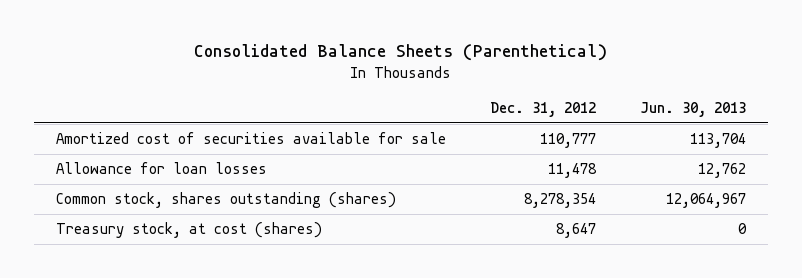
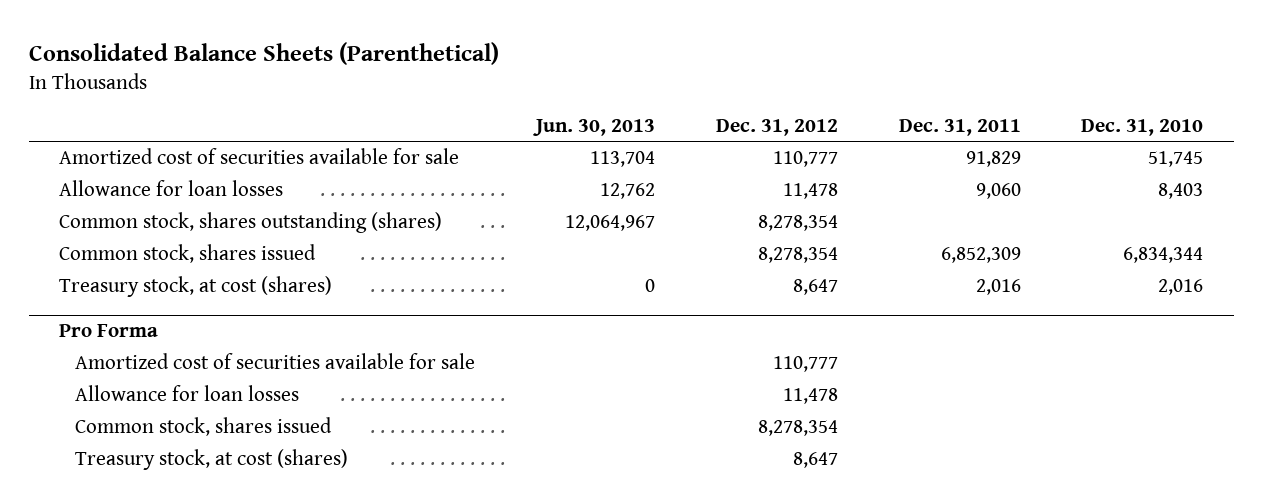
- | Dec. 31, 2012 | Jun. 30, 2013
+ | Jun. 30, 2013 | Dec. 31, 2012 | Dec. 31, 2011 | Dec. 31, 2010
+ Common stock, shares issued | | 8,278,354 | 6,852,309 | 6,834,344
+ Pro Forma
+ Amortized cost of securities available for sale | | 110,777 | |
+ Allowance for loan losses | | 11,478 | |
+ Common stock, shares issued | | 8,278,354 | |
+ Treasury stock, at cost (shares) | | 8,647 | |

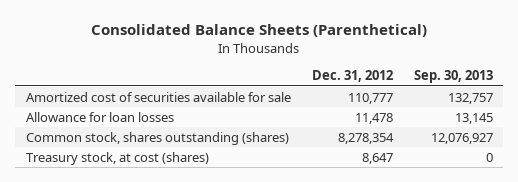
- | Jun. 30, 2013 | Dec. 31, 2012 | Dec. 31, 2011 | Dec. 31, 2010
+ | Dec. 31, 2012 | Sep. 30, 2013
- Common stock, shares issued | | 8,278,354 | 6,852,309 | 6,834,344
- Pro Forma
- Amortized cost of securities available for sale | | 110,777 | |
- Allowance for loan losses | | 11,478 | |
- Common stock, shares issued | | 8,278,354 | |
- Treasury stock, at cost (shares) | | 8,647 | |

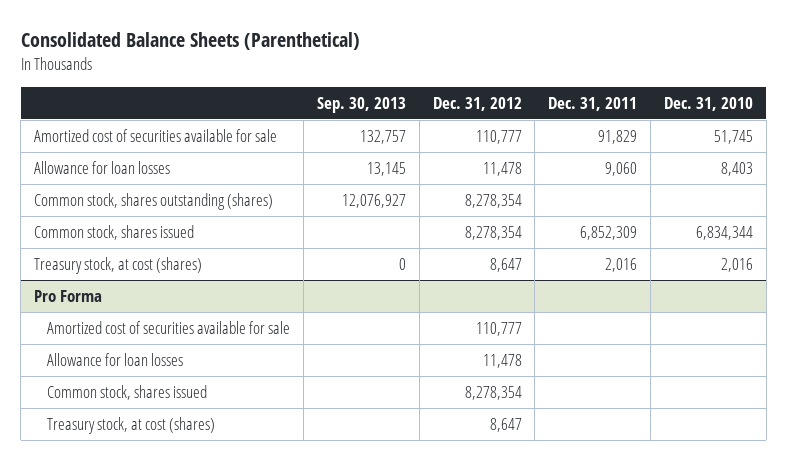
- | Dec. 31, 2012 | Sep. 30, 2013
+ | Sep. 30, 2013 | Dec. 31, 2012 | Dec. 31, 2011 | Dec. 31, 2010
+ Common stock, shares issued | | 8,278,354 | 6,852,309 | 6,834,344
+ Pro Forma
+ Amortized cost of securities available for sale | | 110,777 | |
+ Allowance for loan losses | | 11,478 | |
+ Common stock, shares issued | | 8,278,354 | |
+ Treasury stock, at cost (shares) | | 8,647 | |

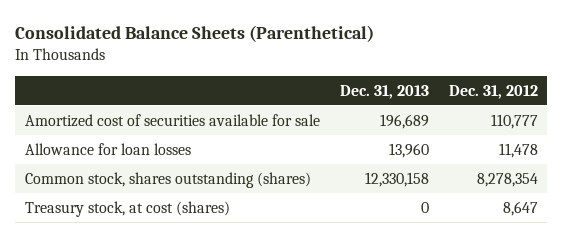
- | Sep. 30, 2013 | Dec. 31, 2012 | Dec. 31, 2011 | Dec. 31, 2010
+ | Dec. 31, 2013 | Dec. 31, 2012
- Common stock, shares issued | | 8,278,354 | 6,852,309 | 6,834,344
- Pro Forma
- Amortized cost of securities available for sale | | 110,777 | |
- Allowance for loan losses | | 11,478 | |
- Common stock, shares issued | | 8,278,354 | |
- Treasury stock, at cost (shares) | | 8,647 | |

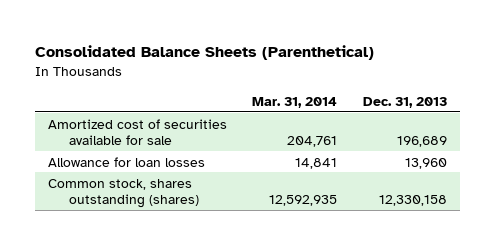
- | Dec. 31, 2013 | Dec. 31, 2012
+ | Mar. 31, 2014 | Dec. 31, 2013
- Treasury stock, at cost (shares) | 0 | 8,647

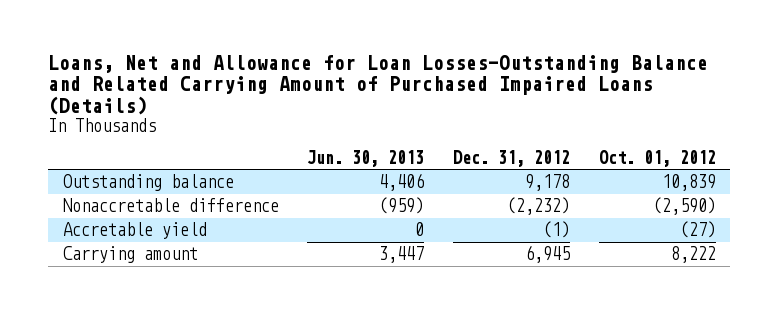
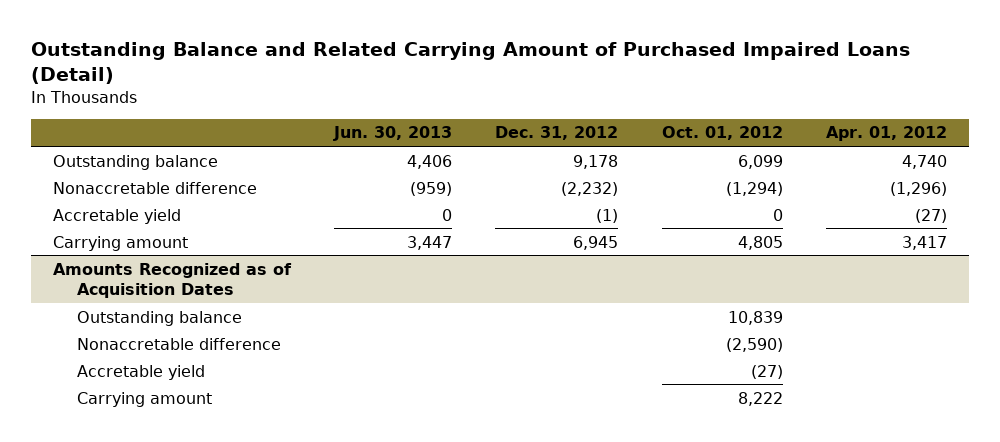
- Loans, Net and Allowance for Loan Losses-Outstanding Balance and Related Carrying Amount of Purchased Impaired Loans (Details)
+ Outstanding Balance and Related Carrying Amount of Purchased Impaired Loans (Detail)
- | Jun. 30, 2013 | Dec. 31, 2012 | Oct. 01, 2012
+ | Jun. 30, 2013 | Dec. 31, 2012 | Oct. 01, 2012 | Apr. 01, 2012
- Outstanding balance | 4,406 | 9,178 | 10,839
- Nonaccretable difference | (959) | (2,232) | (2,590)
- Accretable yield | 0 | (1) | (27)
- Carrying amount | 3,447 | 6,945 | 8,222
+ Outstanding balance | 4,406 | 9,178 | 6,099 | 4,740
+ Nonaccretable difference | (959) | (2,232) | (1,294) | (1,296)
+ Accretable yield | 0 | (1) | 0 | (27)
+ Carrying amount | 3,447 | 6,945 | 4,805 | 3,417
+ Amounts Recognized as of Acquisition Dates
+ Outstanding balance | | | 10,839 |
+ Nonaccretable difference | | | (2,590) |
+ Accretable yield | | | (27) |
+ Carrying amount | | | 8,222 |

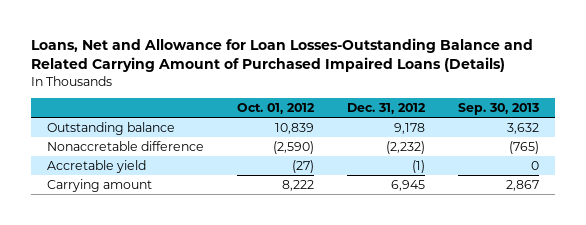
- Outstanding Balance and Related Carrying Amount of Purchased Impaired Loans (Detail)
+ Loans, Net and Allowance for Loan Losses-Outstanding Balance and Related Carrying Amount of Purchased Impaired Loans (Details)
- | Jun. 30, 2013 | Dec. 31, 2012 | Oct. 01, 2012 | Apr. 01, 2012
+ | Oct. 01, 2012 | Dec. 31, 2012 | Sep. 30, 2013
- Outstanding balance | 4,406 | 9,178 | 6,099 | 4,740
- Nonaccretable difference | (959) | (2,232) | (1,294) | (1,296)
- Accretable yield | 0 | (1) | 0 | (27)
- Carrying amount | 3,447 | 6,945 | 4,805 | 3,417
- Amounts Recognized as of Acquisition Dates
- Outstanding balance | | | 10,839 |
- Nonaccretable difference | | | (2,590) |
- Accretable yield | | | (27) |
- Carrying amount | | | 8,222 |
+ Outstanding balance | 10,839 | 9,178 | 3,632
+ Nonaccretable difference | (2,590) | (2,232) | (765)
+ Accretable yield | (27) | (1) | 0
+ Carrying amount | 8,222 | 6,945 | 2,867

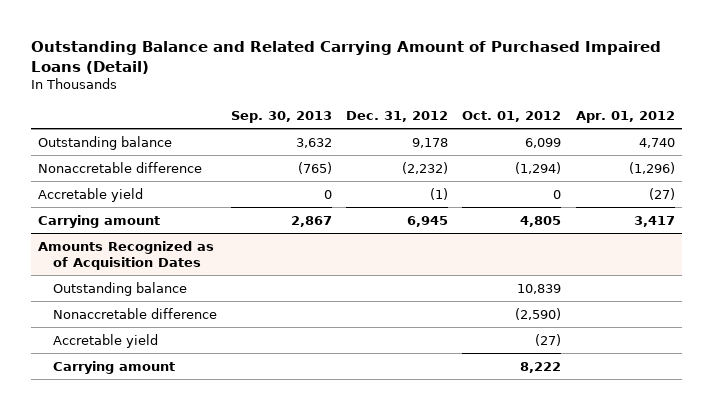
- Loans, Net and Allowance for Loan Losses-Outstanding Balance and Related Carrying Amount of Purchased Impaired Loans (Details)
+ Outstanding Balance and Related Carrying Amount of Purchased Impaired Loans (Detail)
- | Oct. 01, 2012 | Dec. 31, 2012 | Sep. 30, 2013
+ | Sep. 30, 2013 | Dec. 31, 2012 | Oct. 01, 2012 | Apr. 01, 2012
- Outstanding balance | 10,839 | 9,178 | 3,632
- Nonaccretable difference | (2,590) | (2,232) | (765)
- Accretable yield | (27) | (1) | 0
- Carrying amount | 8,222 | 6,945 | 2,867
+ Outstanding balance | 3,632 | 9,178 | 6,099 | 4,740
+ Nonaccretable difference | (765) | (2,232) | (1,294) | (1,296)
+ Accretable yield | 0 | (1) | 0 | (27)
+ Carrying amount | 2,867 | 6,945 | 4,805 | 3,417
+ Amounts Recognized as of Acquisition Dates
+ Outstanding balance | | | 10,839 |
+ Nonaccretable difference | | | (2,590) |
+ Accretable yield | | | (27) |
+ Carrying amount | | | 8,222 |

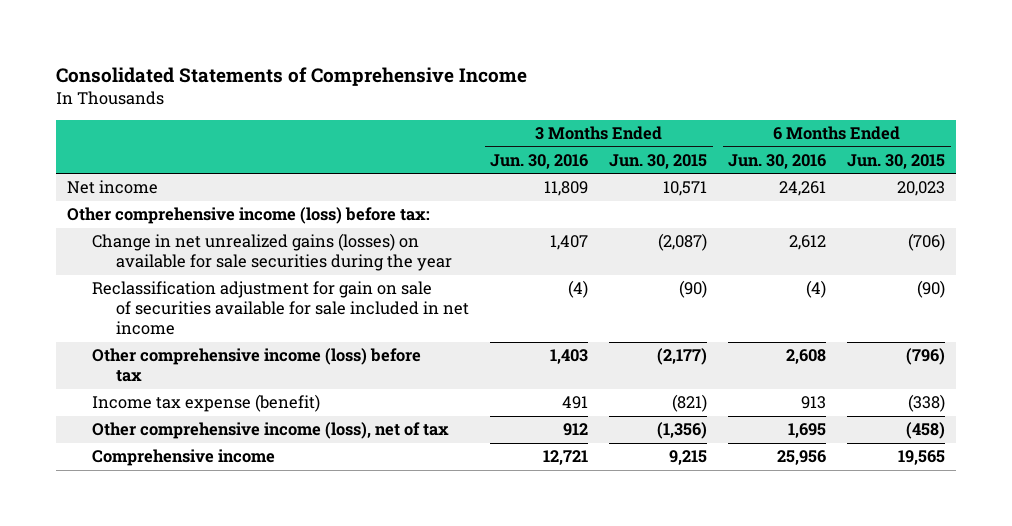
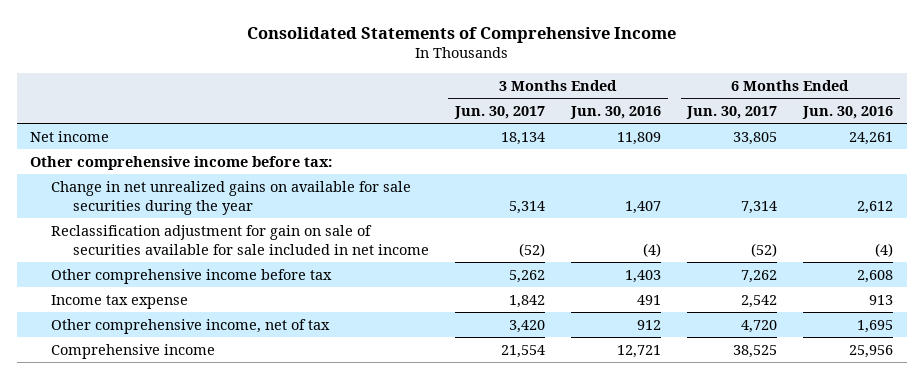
- | 3 Months Ended Jun. 30, 2016 | 3 Months Ended Jun. 30, 2015 | 6 Months Ended Jun. 30, 2016 | 6 Months Ended Jun. 30, 2015
+ | 3 Months Ended Jun. 30, 2017 | 3 Months Ended Jun. 30, 2016 | 6 Months Ended Jun. 30, 2017 | 6 Months Ended Jun. 30, 2016
- Other comprehensive income (loss) before tax:
- Change in net unrealized gains (losses) on available for sale securities during the year | 1,407 | (2,087) | 2,612 | (706)
+ Other comprehensive income before tax:
+ Change in net unrealized gains on available for sale securities during the year | 5,314 | 1,407 | 7,314 | 2,612
- Other comprehensive income (loss) before tax | 1,403 | (2,177) | 2,608 | (796)
- Income tax expense (benefit) | 491 | (821) | 913 | (338)
- Other comprehensive income (loss), net of tax | 912 | (1,356) | 1,695 | (458)
+ Other comprehensive income before tax | 5,262 | 1,403 | 7,262 | 2,608
+ Income tax expense | 1,842 | 491 | 2,542 | 913
+ Other comprehensive income, net of tax | 3,420 | 912 | 4,720 | 1,695

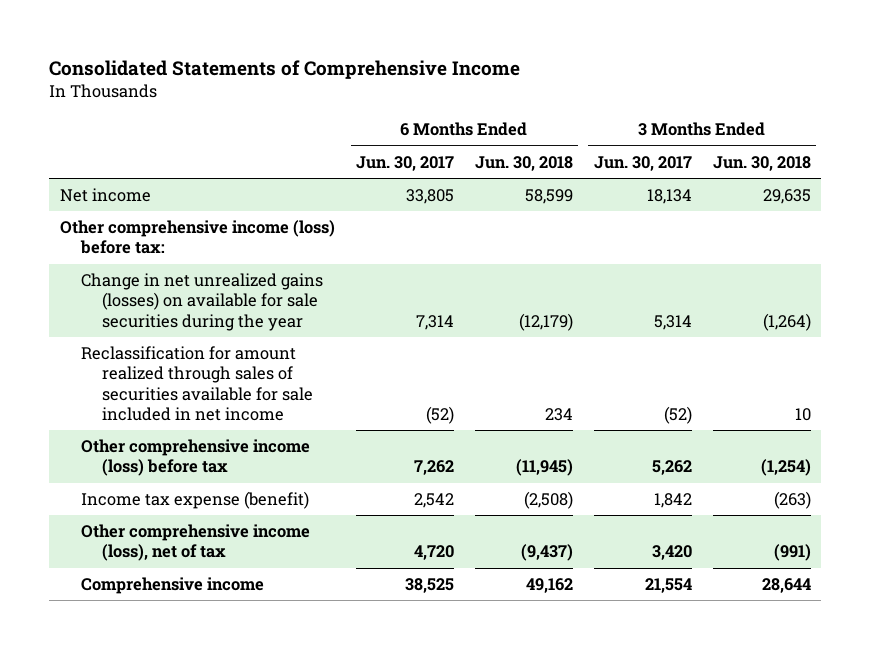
- | 3 Months Ended Jun. 30, 2017 | 3 Months Ended Jun. 30, 2016 | 6 Months Ended Jun. 30, 2017 | 6 Months Ended Jun. 30, 2016
+ | 6 Months Ended Jun. 30, 2017 | 6 Months Ended Jun. 30, 2018 | 3 Months Ended Jun. 30, 2017 | 3 Months Ended Jun. 30, 2018
- Other comprehensive income before tax:
- Change in net unrealized gains on available for sale securities during the year | 5,314 | 1,407 | 7,314 | 2,612
- Reclassification adjustment for gain on sale of securities available for sale included in net income | (52) | (4) | (52) | (4)
- Other comprehensive income before tax | 5,262 | 1,403 | 7,262 | 2,608
- Income tax expense | 1,842 | 491 | 2,542 | 913
- Other comprehensive income, net of tax | 3,420 | 912 | 4,720 | 1,695
+ Other comprehensive income (loss) before tax:
+ Change in net unrealized gains (losses) on available for sale securities during the year | 7,314 | (12,179) | 5,314 | (1,264)
+ Reclassification for amount realized through sales of securities available for sale included in net income | (52) | 234 | (52) | 10
+ Other comprehensive income (loss) before tax | 7,262 | (11,945) | 5,262 | (1,254)
+ Income tax expense (benefit) | 2,542 | (2,508) | 1,842 | (263)
+ Other comprehensive income (loss), net of tax | 4,720 | (9,437) | 3,420 | (991)

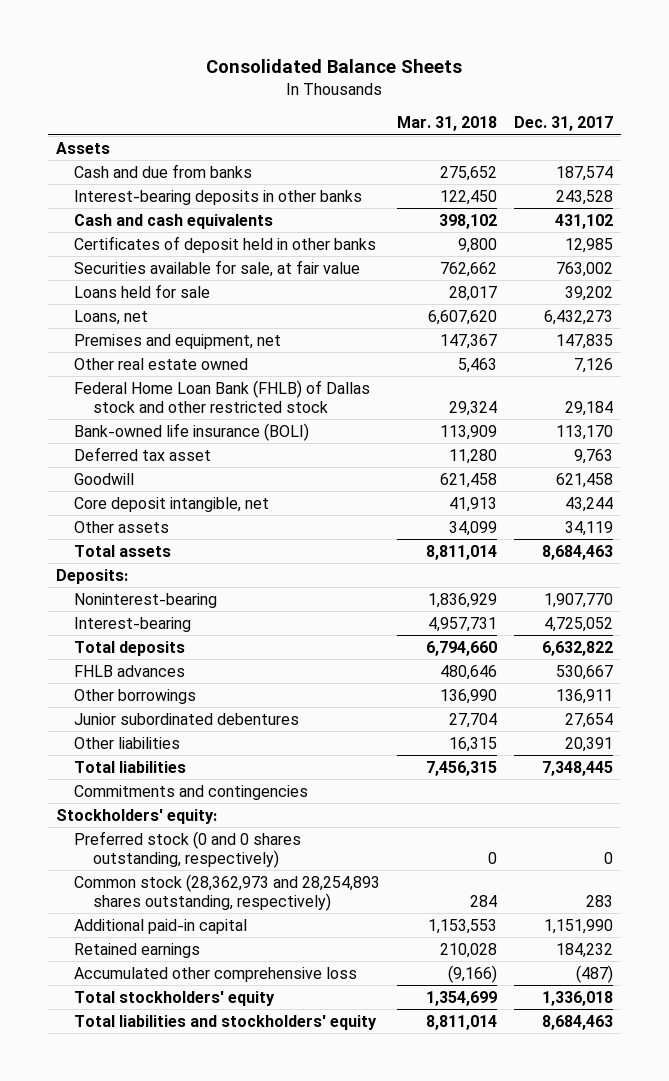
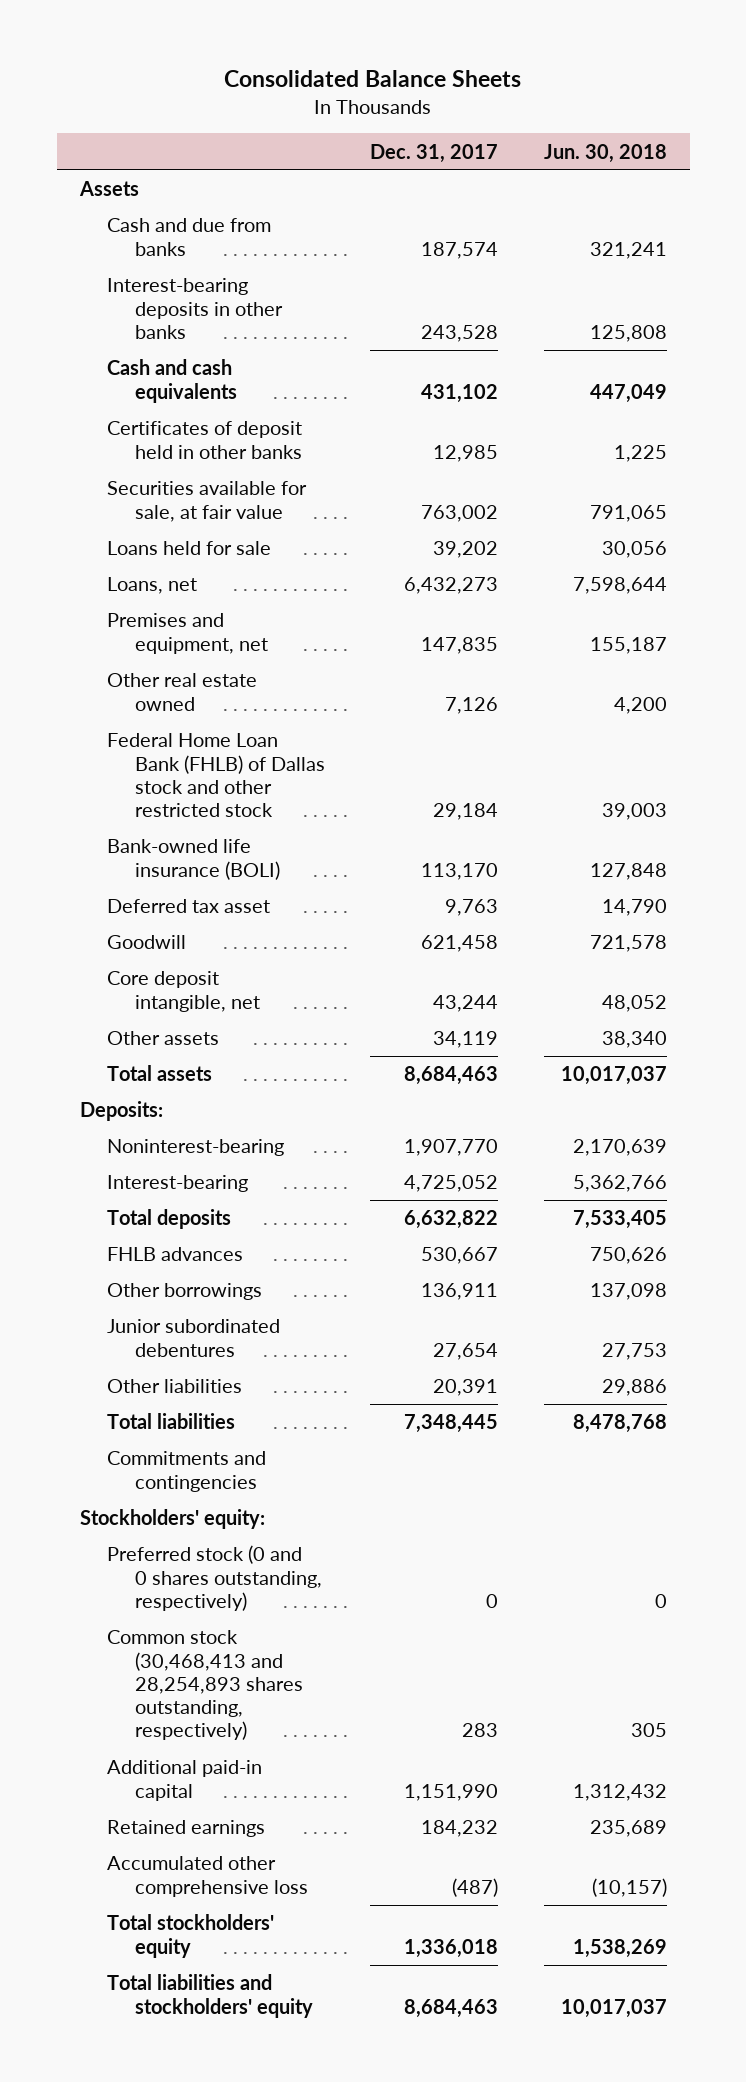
- | Mar. 31, 2018 | Dec. 31, 2017
+ | Dec. 31, 2017 | Jun. 30, 2018
- Common stock (28,362,973 and 28,254,893 shares outstanding, respectively) | 284 | 283
+ Common stock (30,468,413 and 28,254,893 shares outstanding, respectively) | 283 | 305

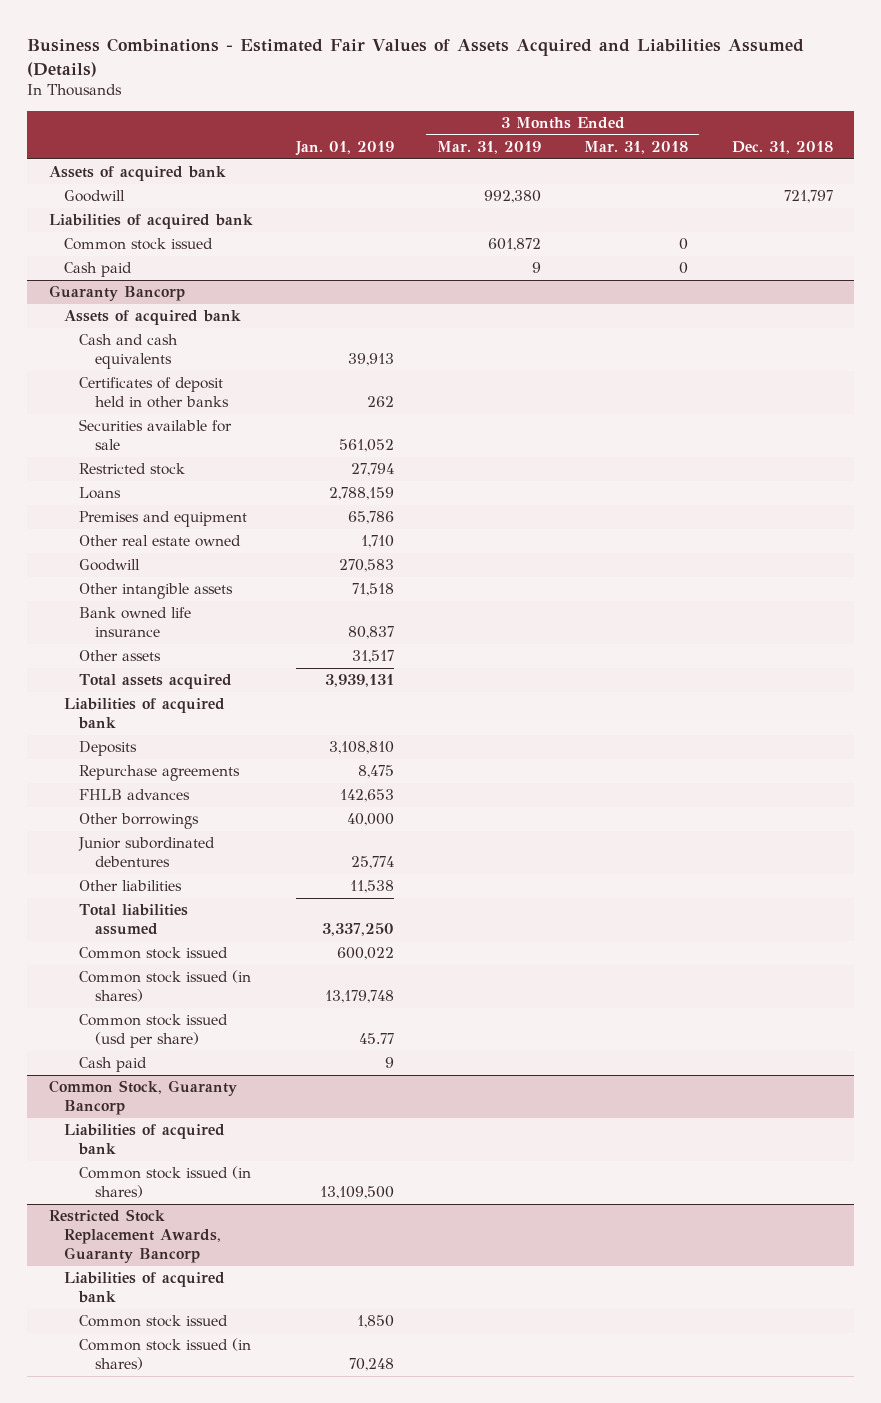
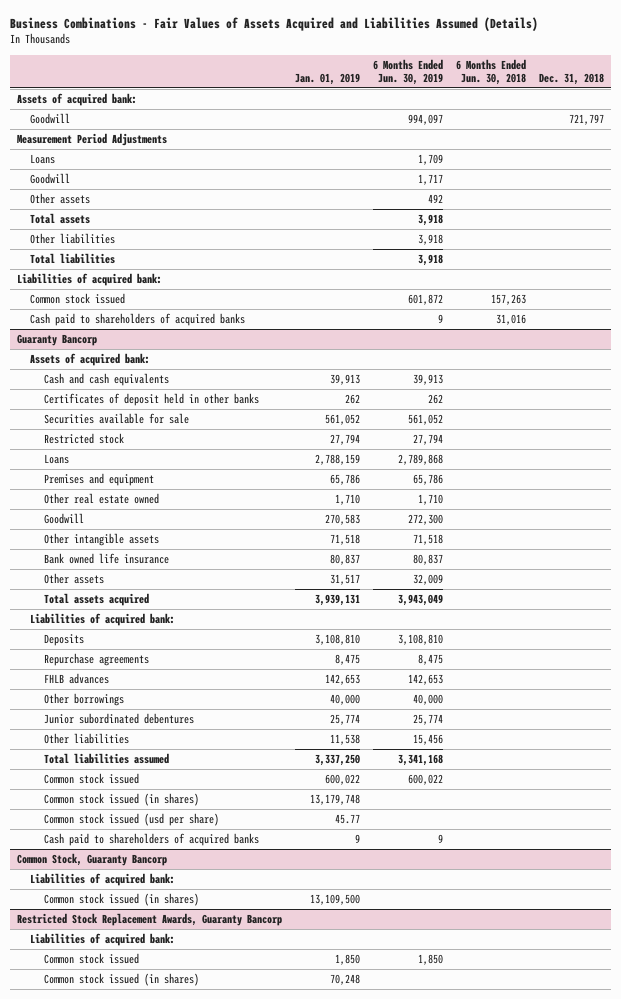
- Business Combinations - Estimated Fair Values of Assets Acquired and Liabilities Assumed (Details)
+ Business Combinations - Fair Values of Assets Acquired and Liabilities Assumed (Details)
- | Jan. 01, 2019 | 3 Months Ended Mar. 31, 2019 | 3 Months Ended Mar. 31, 2018 | Dec. 31, 2018
+ | Jan. 01, 2019 | 6 Months Ended Jun. 30, 2019 | 6 Months Ended Jun. 30, 2018 | Dec. 31, 2018
- Assets of acquired bank
+ Assets of acquired bank:
- Liabilities of acquired bank
+ Measurement Period Adjustments
+ Loans | | 1,709 | |
+ Goodwill | | 1,717 | |
+ Other assets | | 492 | |
+ Total assets | | 3,918 | |
+ Other liabilities | | 3,918 | |
+ Total liabilities | | 3,918 | |
+ Liabilities of acquired bank:
- Cash paid | | 9 | 0 |
+ Cash paid to shareholders of acquired banks | | 9 | 31,016 |
@ Guaranty Bancorp
- Assets of acquired bank
+ Assets of acquired bank:
- Liabilities of acquired bank
+ Liabilities of acquired bank:
- Cash paid | 9 | | |
+ Cash paid to shareholders of acquired banks | 9 | 9 | |
@ Common Stock, Guaranty Bancorp
- Liabilities of acquired bank
+ Liabilities of acquired bank:
@ Restricted Stock Replacement Awards, Guaranty Bancorp
- Liabilities of acquired bank
+ Liabilities of acquired bank:

